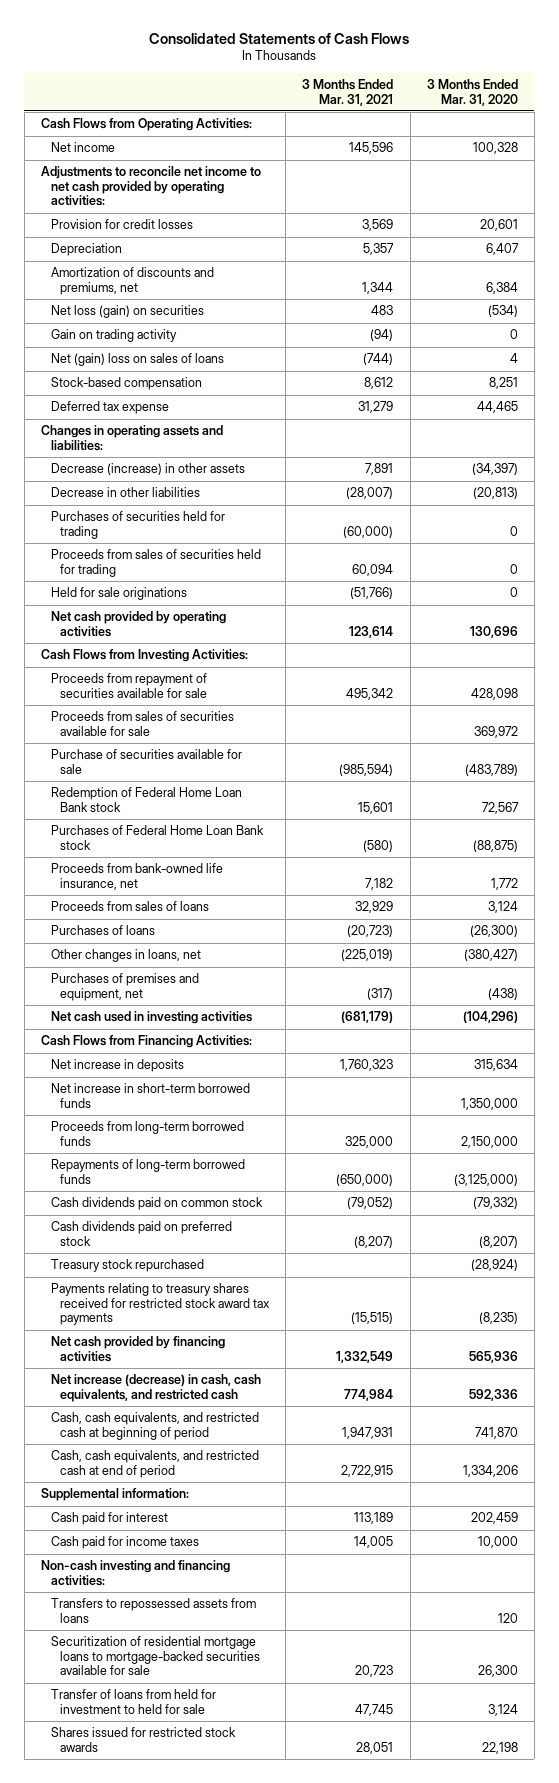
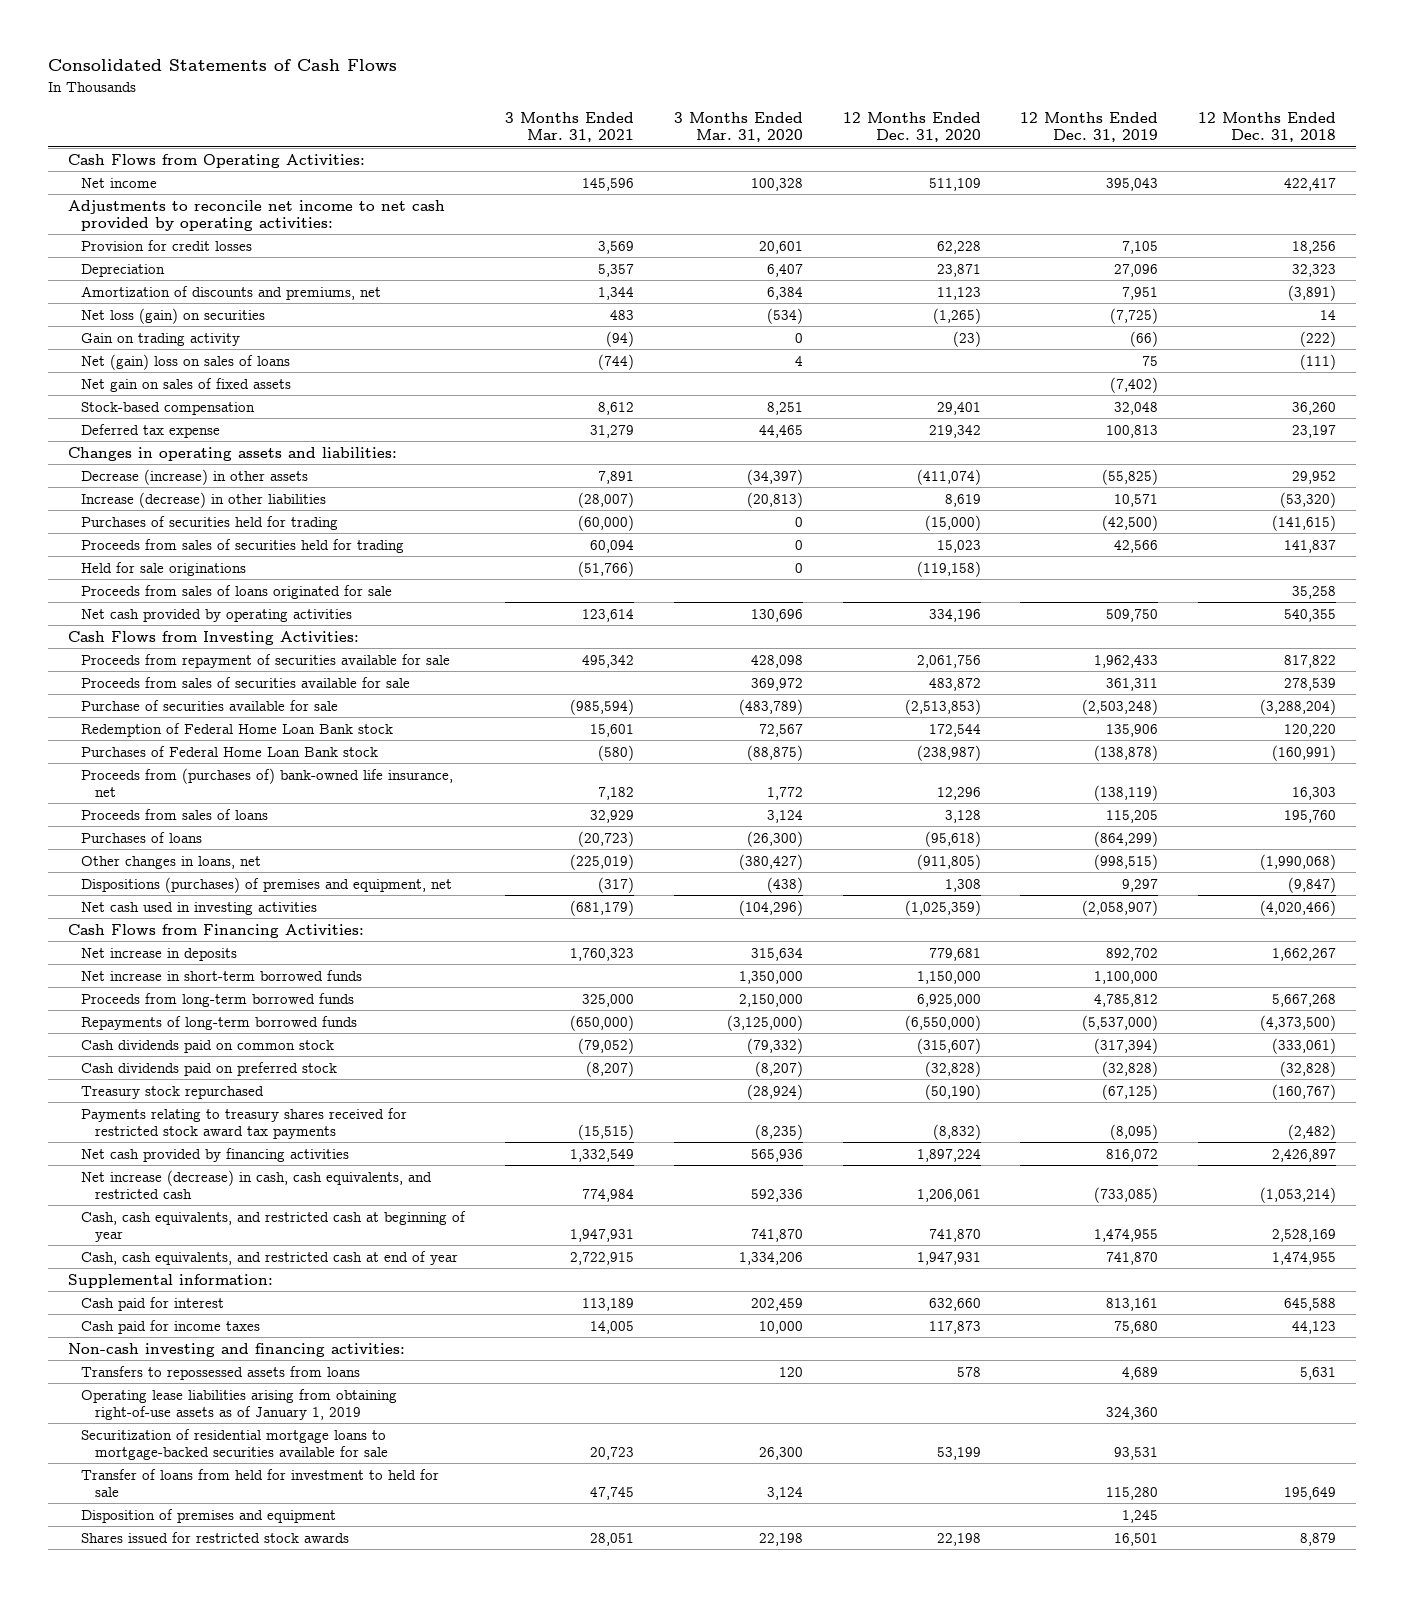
- | 3 Months Ended Mar. 31, 2021 | 3 Months Ended Mar. 31, 2020
+ | 3 Months Ended Mar. 31, 2021 | 3 Months Ended Mar. 31, 2020 | 12 Months Ended Dec. 31, 2020 | 12 Months Ended Dec. 31, 2019 | 12 Months Ended Dec. 31, 2018
+ Net gain on sales of fixed assets | | | | (7,402) |
- Decrease in other liabilities | (28,007) | (20,813)
+ Increase (decrease) in other liabilities | (28,007) | (20,813) | 8,619 | 10,571 | (53,320)
+ Proceeds from sales of loans originated for sale | | | | | 35,258
- Proceeds from bank-owned life insurance, net | 7,182 | 1,772
+ Proceeds from (purchases of) bank-owned life insurance, net | 7,182 | 1,772 | 12,296 | (138,119) | 16,303
- Purchases of premises and equipment, net | (317) | (438)
+ Dispositions (purchases) of premises and equipment, net | (317) | (438) | 1,308 | 9,297 | (9,847)
- Cash, cash equivalents, and restricted cash at beginning of period | 1,947,931 | 741,870
- Cash, cash equivalents, and restricted cash at end of period | 2,722,915 | 1,334,206
+ Cash, cash equivalents, and restricted cash at beginning of year | 1,947,931 | 741,870 | 741,870 | 1,474,955 | 2,528,169
+ Cash, cash equivalents, and restricted cash at end of year | 2,722,915 | 1,334,206 | 1,947,931 | 741,870 | 1,474,955
+ Operating lease liabilities arising from obtaining right-of-use assets as of January 1, 2019 | | | | 324,360 |
+ Disposition of premises and equipment | | | | 1,245 |

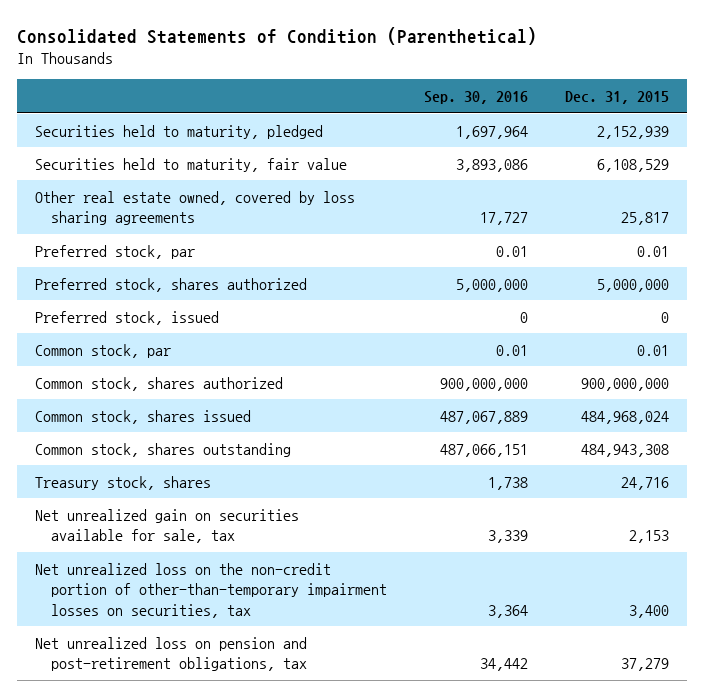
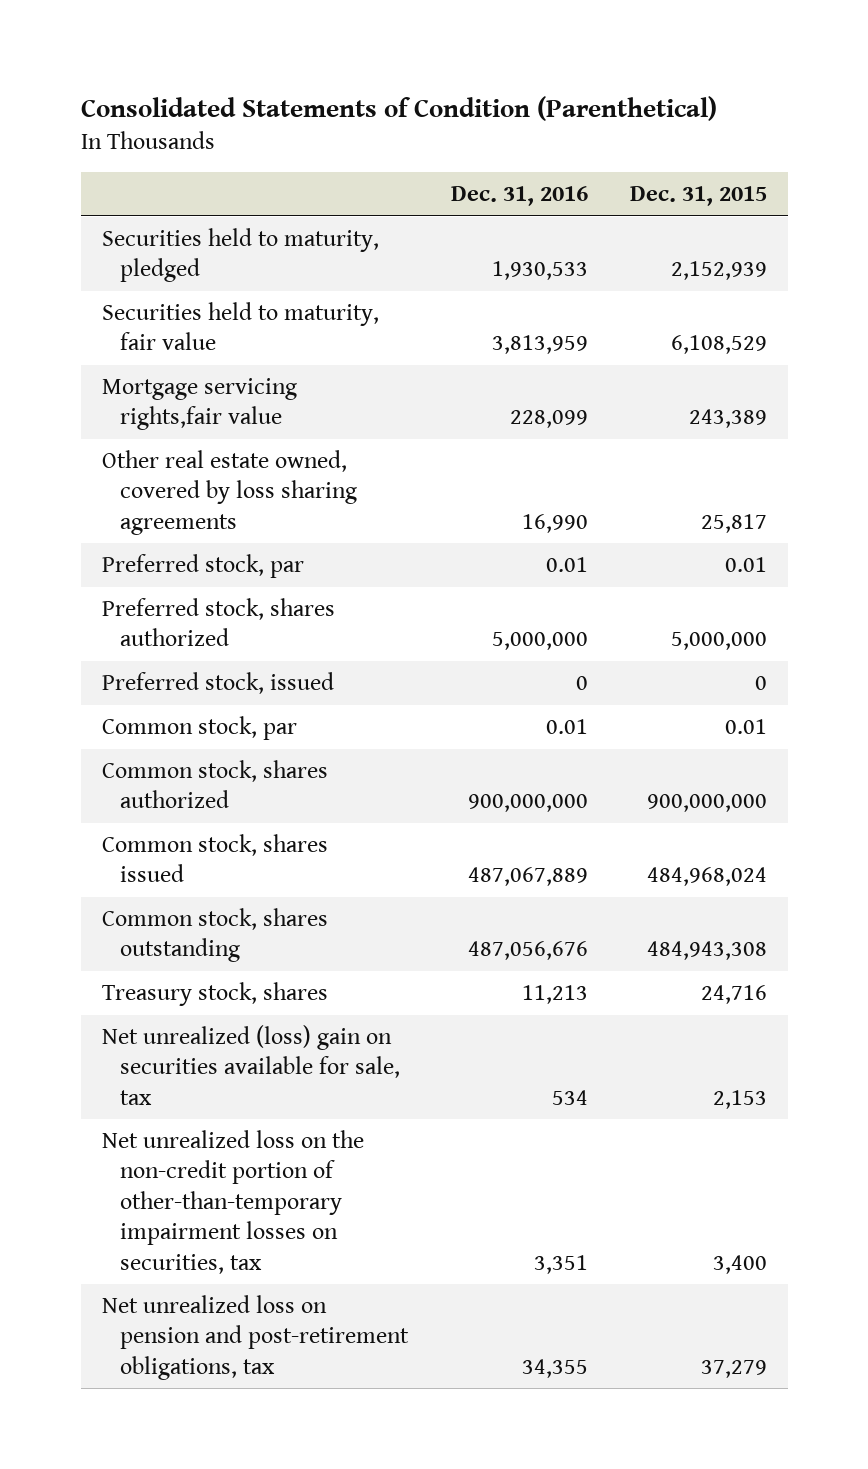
- | Sep. 30, 2016 | Dec. 31, 2015
+ | Dec. 31, 2016 | Dec. 31, 2015
+ Mortgage servicing rights,fair value | 228,099 | 243,389
- Net unrealized gain on securities available for sale, tax | 3,339 | 2,153
+ Net unrealized (loss) gain on securities available for sale, tax | 534 | 2,153

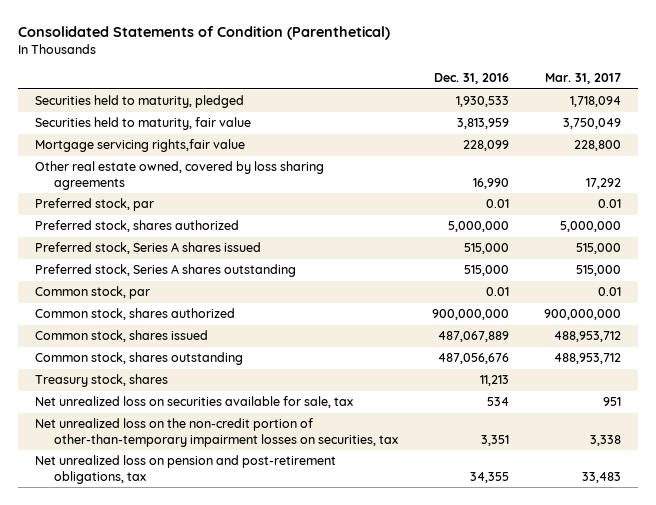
- | Dec. 31, 2016 | Dec. 31, 2015
+ | Dec. 31, 2016 | Mar. 31, 2017
- Preferred stock, issued | 0 | 0
+ Preferred stock, Series A shares issued | 515,000 | 515,000
+ Preferred stock, Series A shares outstanding | 515,000 | 515,000
- Net unrealized (loss) gain on securities available for sale, tax | 534 | 2,153
+ Net unrealized loss on securities available for sale, tax | 534 | 951

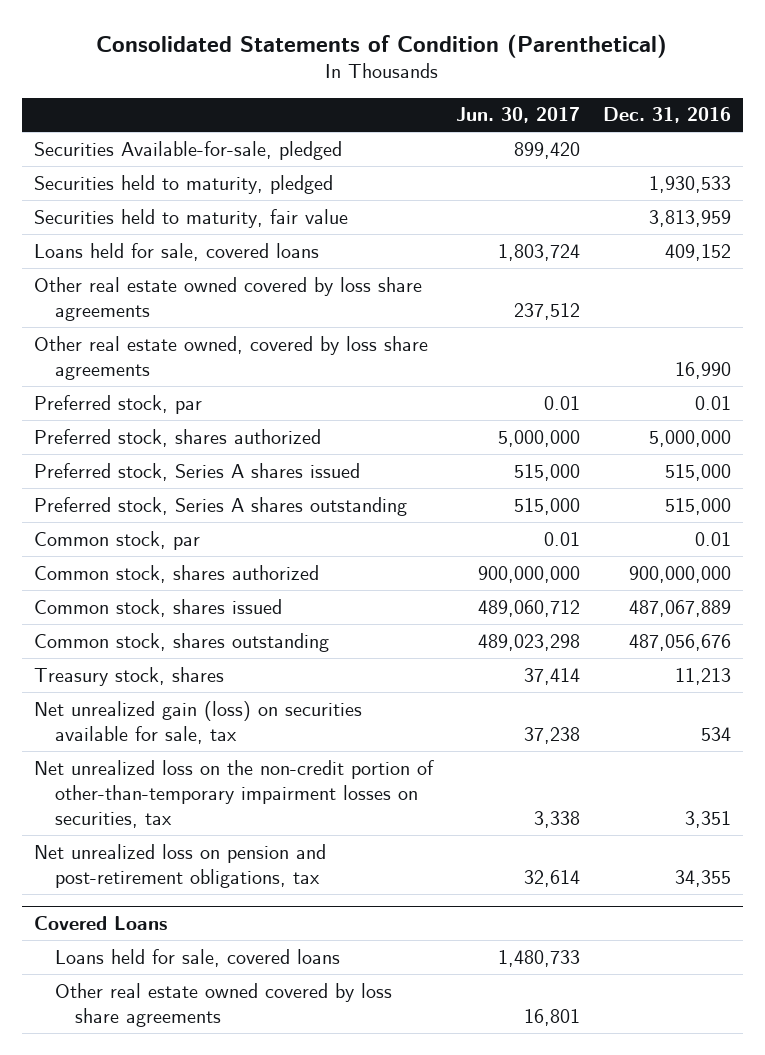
- | Dec. 31, 2016 | Mar. 31, 2017
+ | Jun. 30, 2017 | Dec. 31, 2016
+ Securities Available-for-sale, pledged | 899,420 |
- Mortgage servicing rights,fair value | 228,099 | 228,800
- Other real estate owned, covered by loss sharing agreements | 16,990 | 17,292
+ Loans held for sale, covered loans | 1,803,724 | 409,152
+ Other real estate owned covered by loss share agreements | 237,512 |
+ Other real estate owned, covered by loss share agreements | | 16,990
- Net unrealized loss on securities available for sale, tax | 534 | 951
+ Net unrealized gain (loss) on securities available for sale, tax | 37,238 | 534
+ Covered Loans
+ Loans held for sale, covered loans | 1,480,733 |
+ Other real estate owned covered by loss share agreements | 16,801 |

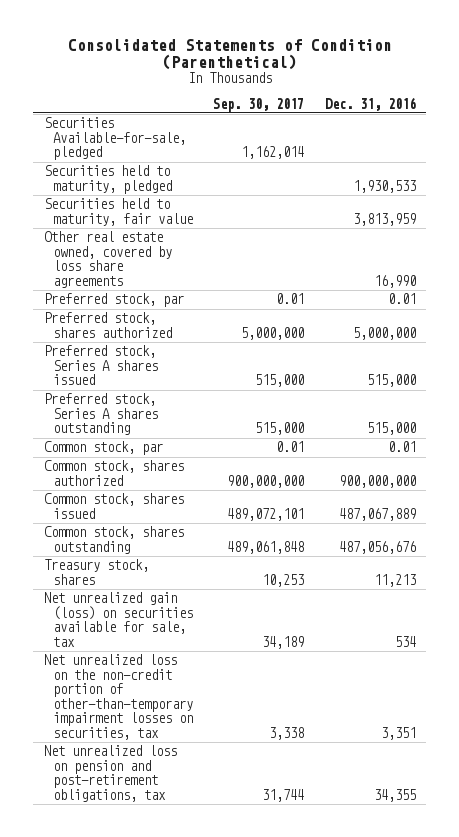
- | Jun. 30, 2017 | Dec. 31, 2016
+ | Sep. 30, 2017 | Dec. 31, 2016
- Loans held for sale, covered loans | 1,803,724 | 409,152
- Other real estate owned covered by loss share agreements | 237,512 |
- Covered Loans
- Loans held for sale, covered loans | 1,480,733 |
- Other real estate owned covered by loss share agreements | 16,801 |

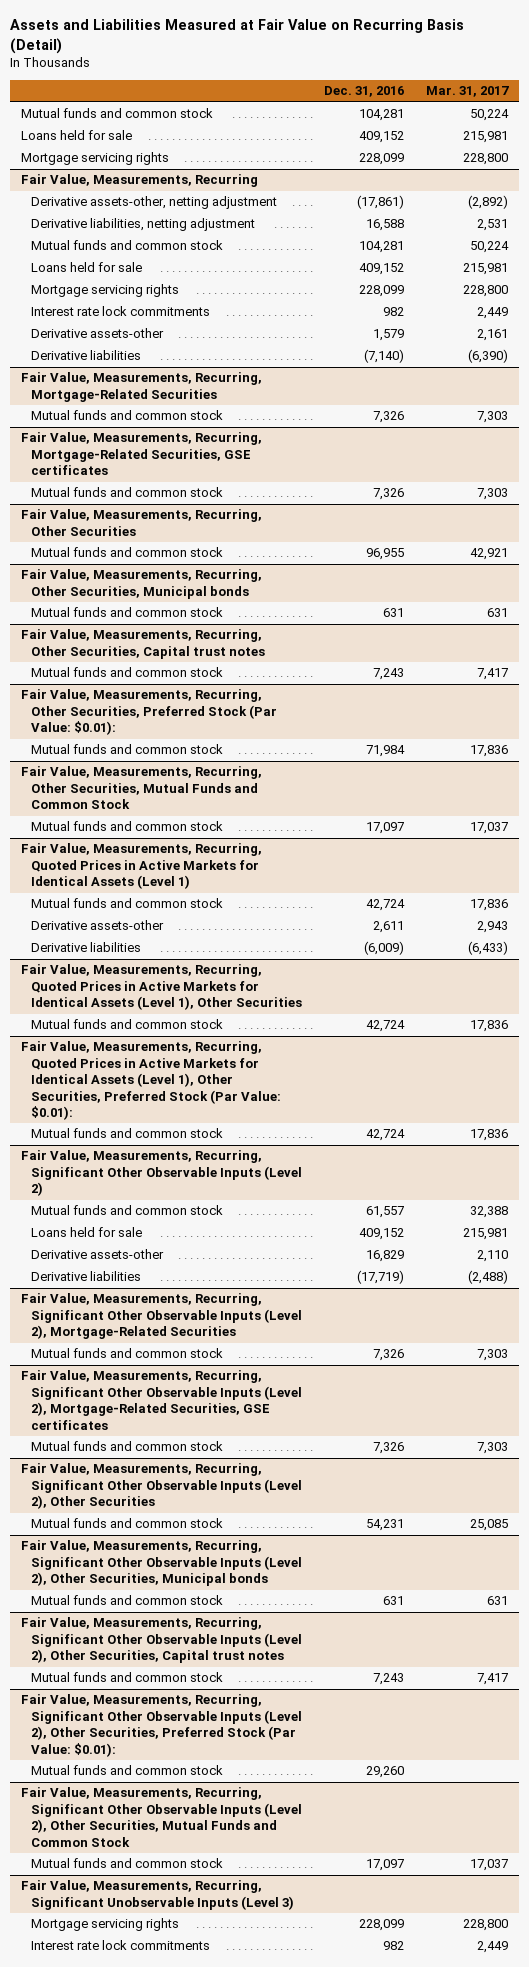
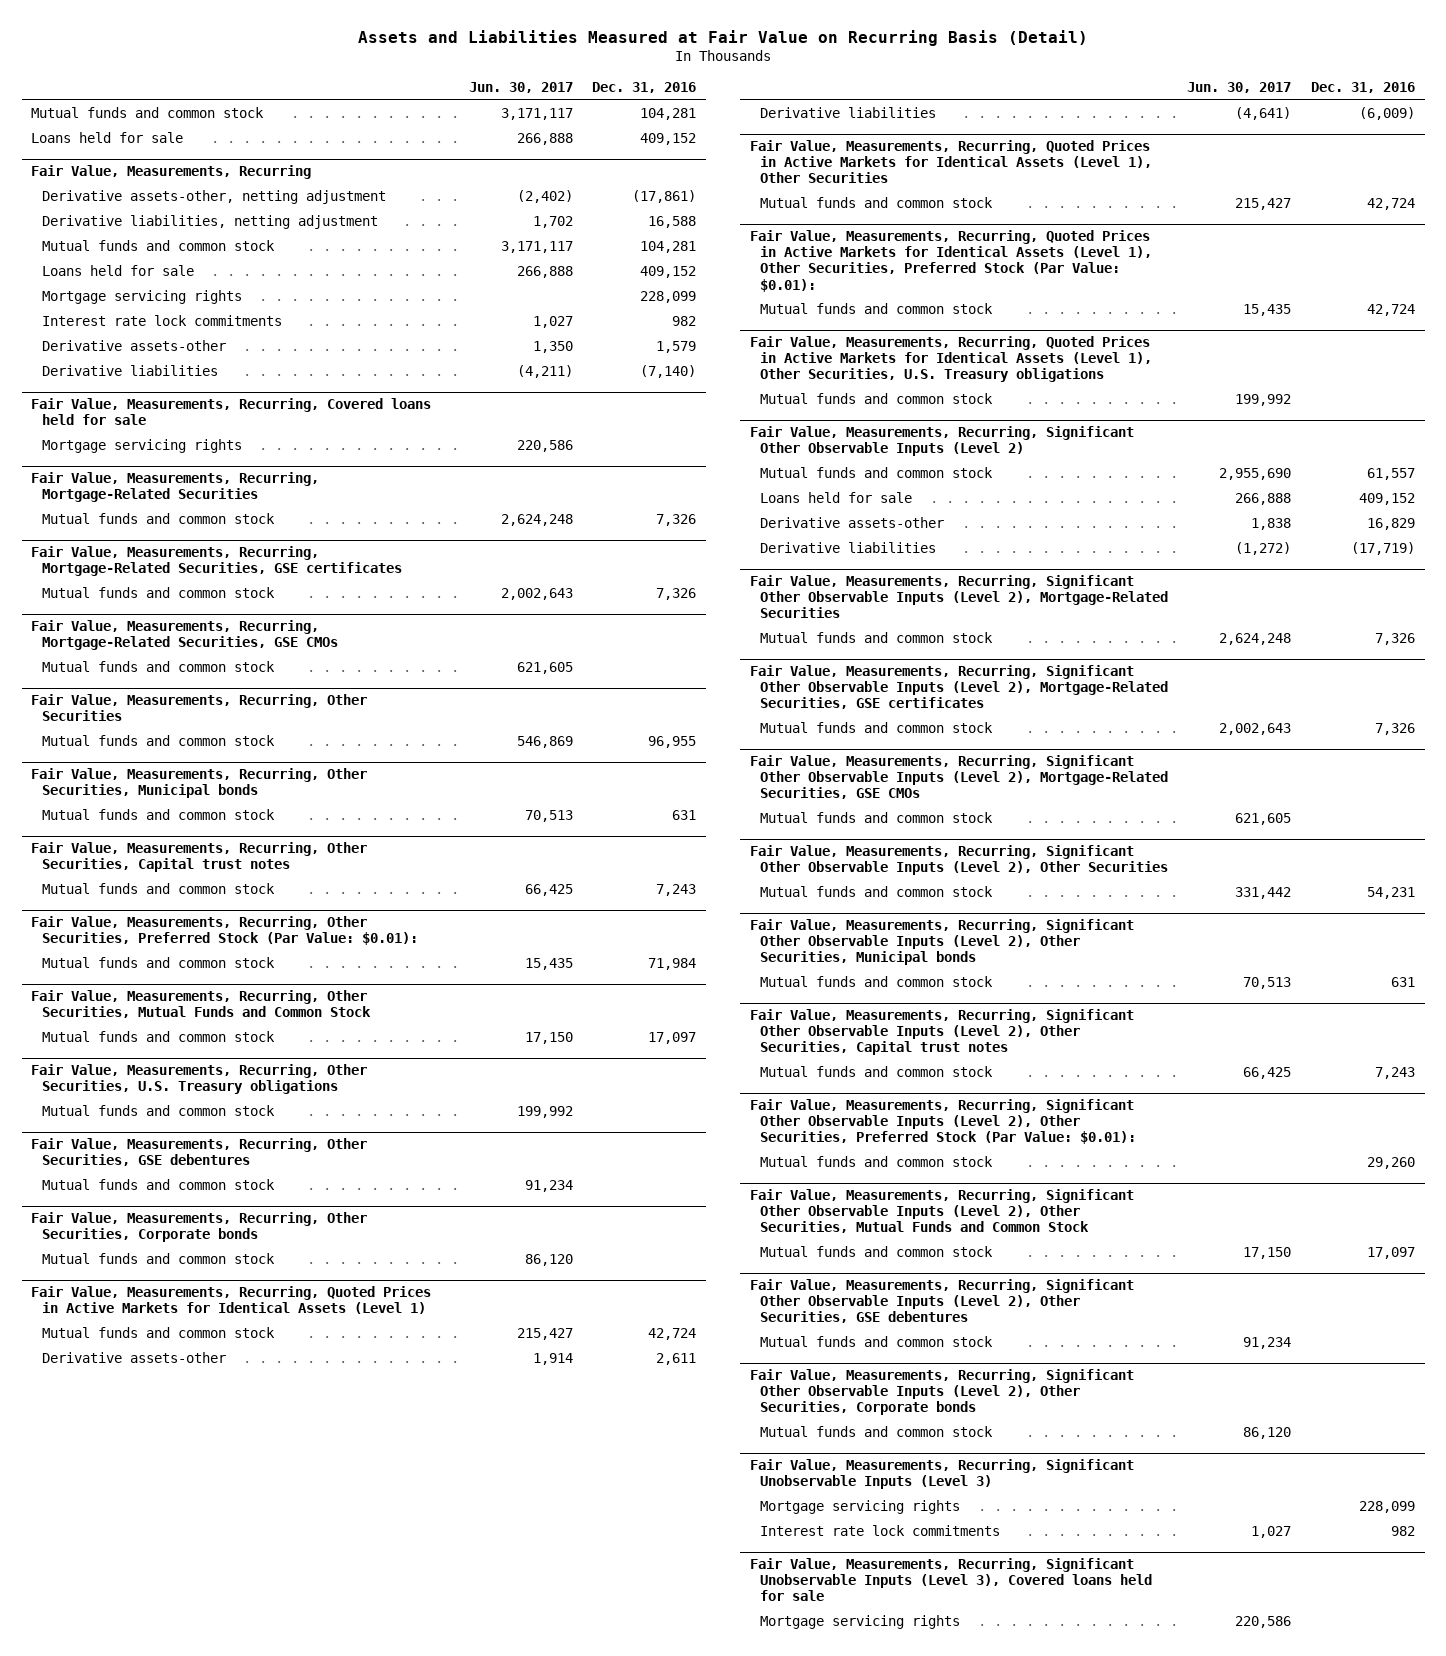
- | Dec. 31, 2016 | Mar. 31, 2017
+ | Jun. 30, 2017 | Dec. 31, 2016
- Mortgage servicing rights | 228,099 | 228,800
+ Fair Value, Measurements, Recurring, Covered loans held for sale
+ Mortgage servicing rights | 220,586 |
+ Fair Value, Measurements, Recurring, Mortgage-Related Securities, GSE CMOs
+ Mutual funds and common stock | 621,605 |
+ Fair Value, Measurements, Recurring, Other Securities, U.S. Treasury obligations
+ Mutual funds and common stock | 199,992 |
+ Fair Value, Measurements, Recurring, Other Securities, GSE debentures
+ Mutual funds and common stock | 91,234 |
+ Fair Value, Measurements, Recurring, Other Securities, Corporate bonds
+ Mutual funds and common stock | 86,120 |
+ Fair Value, Measurements, Recurring, Quoted Prices in Active Markets for Identical Assets (Level 1), Other Securities, U.S. Treasury obligations
+ Mutual funds and common stock | 199,992 |
+ Fair Value, Measurements, Recurring, Significant Other Observable Inputs (Level 2), Mortgage-Related Securities, GSE CMOs
+ Mutual funds and common stock | 621,605 |
+ Fair Value, Measurements, Recurring, Significant Other Observable Inputs (Level 2), Other Securities, GSE debentures
+ Mutual funds and common stock | 91,234 |
+ Fair Value, Measurements, Recurring, Significant Other Observable Inputs (Level 2), Other Securities, Corporate bonds
+ Mutual funds and common stock | 86,120 |
+ Fair Value, Measurements, Recurring, Significant Unobservable Inputs (Level 3), Covered loans held for sale
+ Mortgage servicing rights | 220,586 |

